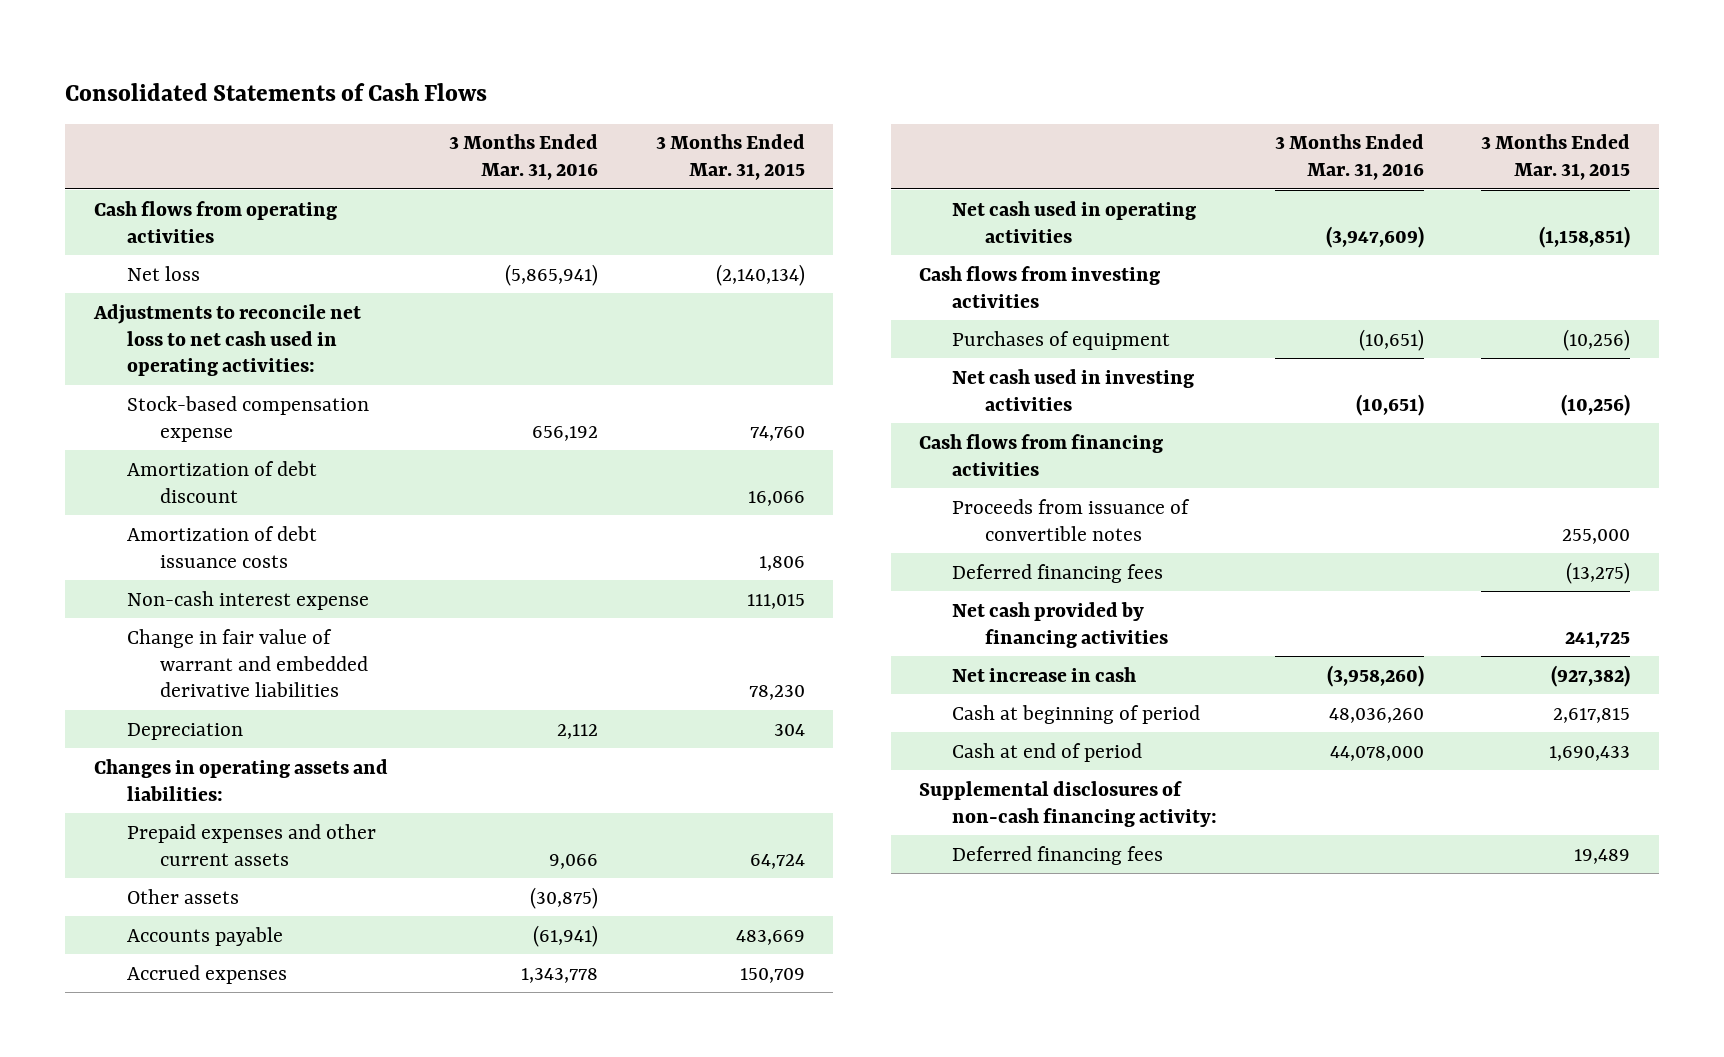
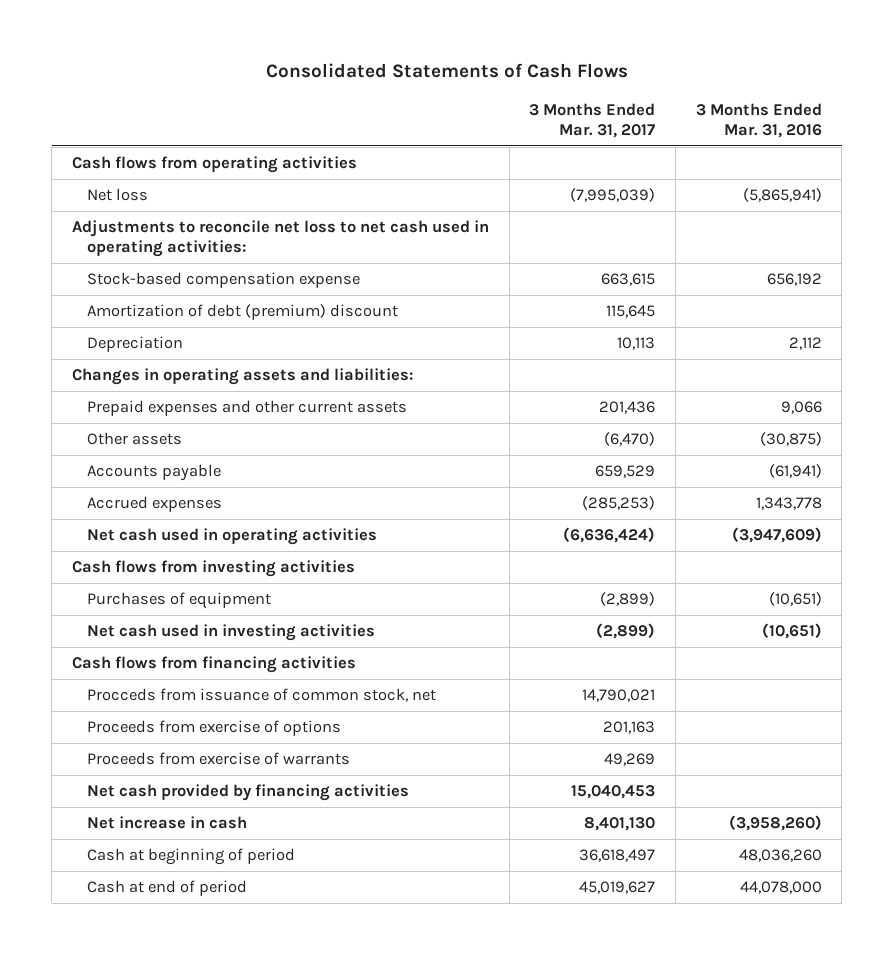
- | 3 Months Ended Mar. 31, 2016 | 3 Months Ended Mar. 31, 2015
+ | 3 Months Ended Mar. 31, 2017 | 3 Months Ended Mar. 31, 2016
- Amortization of debt discount | | 16,066
- Amortization of debt issuance costs | | 1,806
- Non-cash interest expense | | 111,015
- Change in fair value of warrant and embedded derivative liabilities | | 78,230
+ Amortization of debt (premium) discount | 115,645 |
- Proceeds from issuance of convertible notes | | 255,000
- Deferred financing fees | | (13,275)
+ Procceds from issuance of common stock, net | 14,790,021 |
+ Proceeds from exercise of options | 201,163 |
+ Proceeds from exercise of warrants | 49,269 |
- Supplemental disclosures of non-cash financing activity:
- Deferred financing fees | | 19,489

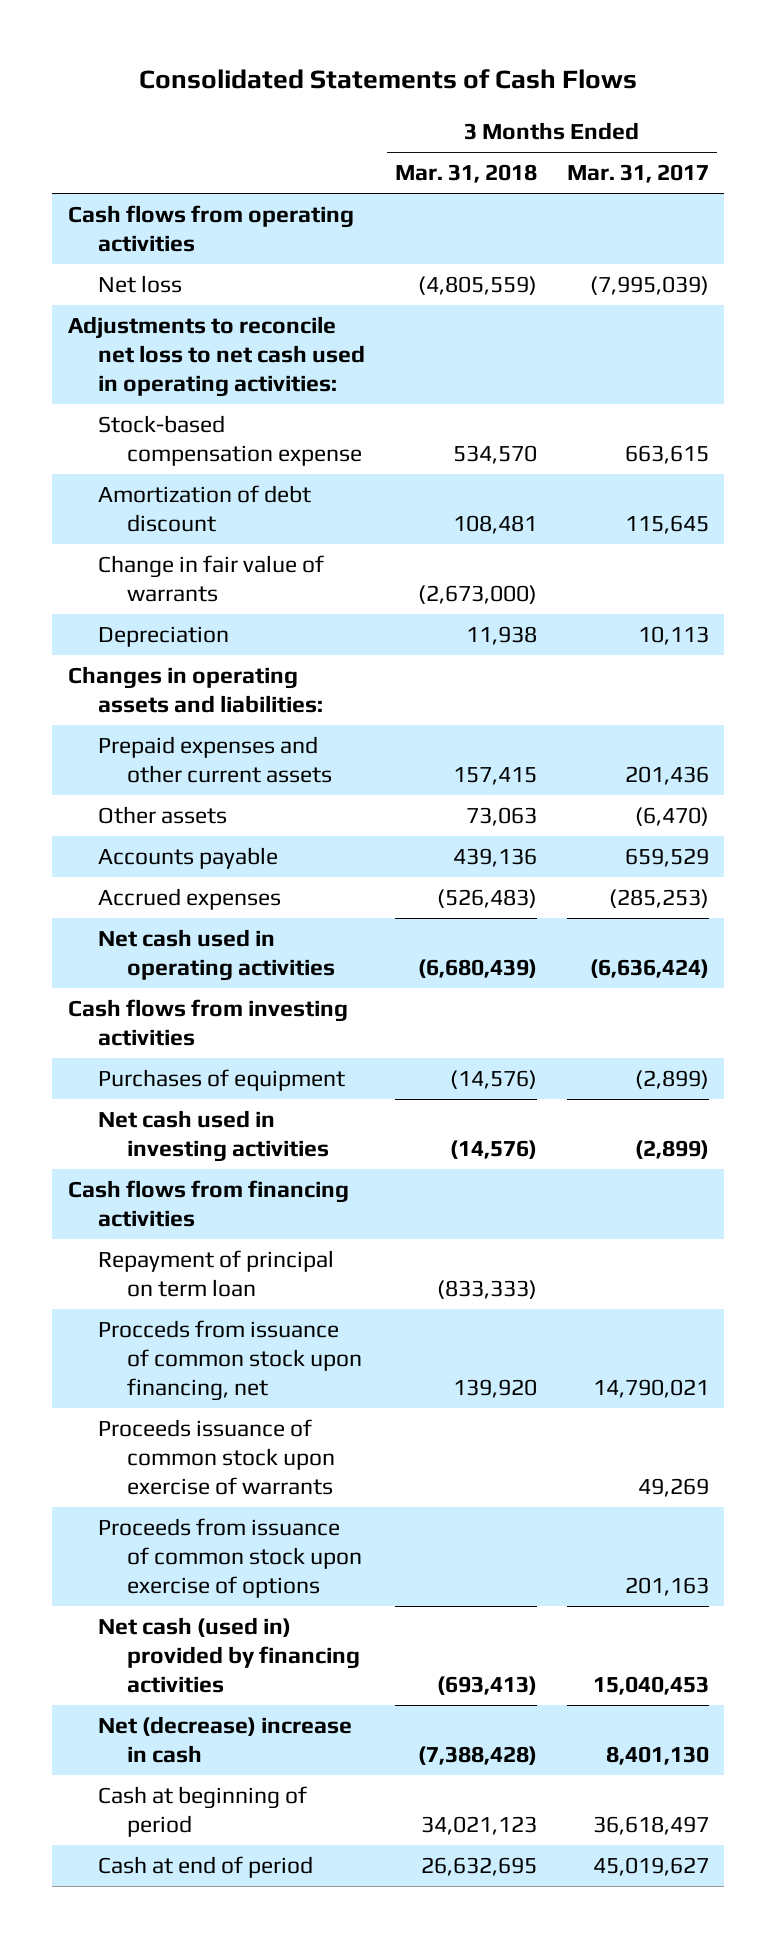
- | 3 Months Ended Mar. 31, 2017 | 3 Months Ended Mar. 31, 2016
+ | 3 Months Ended Mar. 31, 2018 | 3 Months Ended Mar. 31, 2017
- Amortization of debt (premium) discount | 115,645 |
+ Amortization of debt discount | 108,481 | 115,645
+ Change in fair value of warrants | (2,673,000) |
- Procceds from issuance of common stock, net | 14,790,021 |
- Proceeds from exercise of options | 201,163 |
- Proceeds from exercise of warrants | 49,269 |
- Net cash provided by financing activities | 15,040,453 |
- Net increase in cash | 8,401,130 | (3,958,260)
+ Repayment of principal on term loan | (833,333) |
+ Procceds from issuance of common stock upon financing, net | 139,920 | 14,790,021
+ Proceeds issuance of common stock upon exercise of warrants | | 49,269
+ Proceeds from issuance of common stock upon exercise of options | | 201,163
+ Net cash (used in) provided by financing activities | (693,413) | 15,040,453
+ Net (decrease) increase in cash | (7,388,428) | 8,401,130

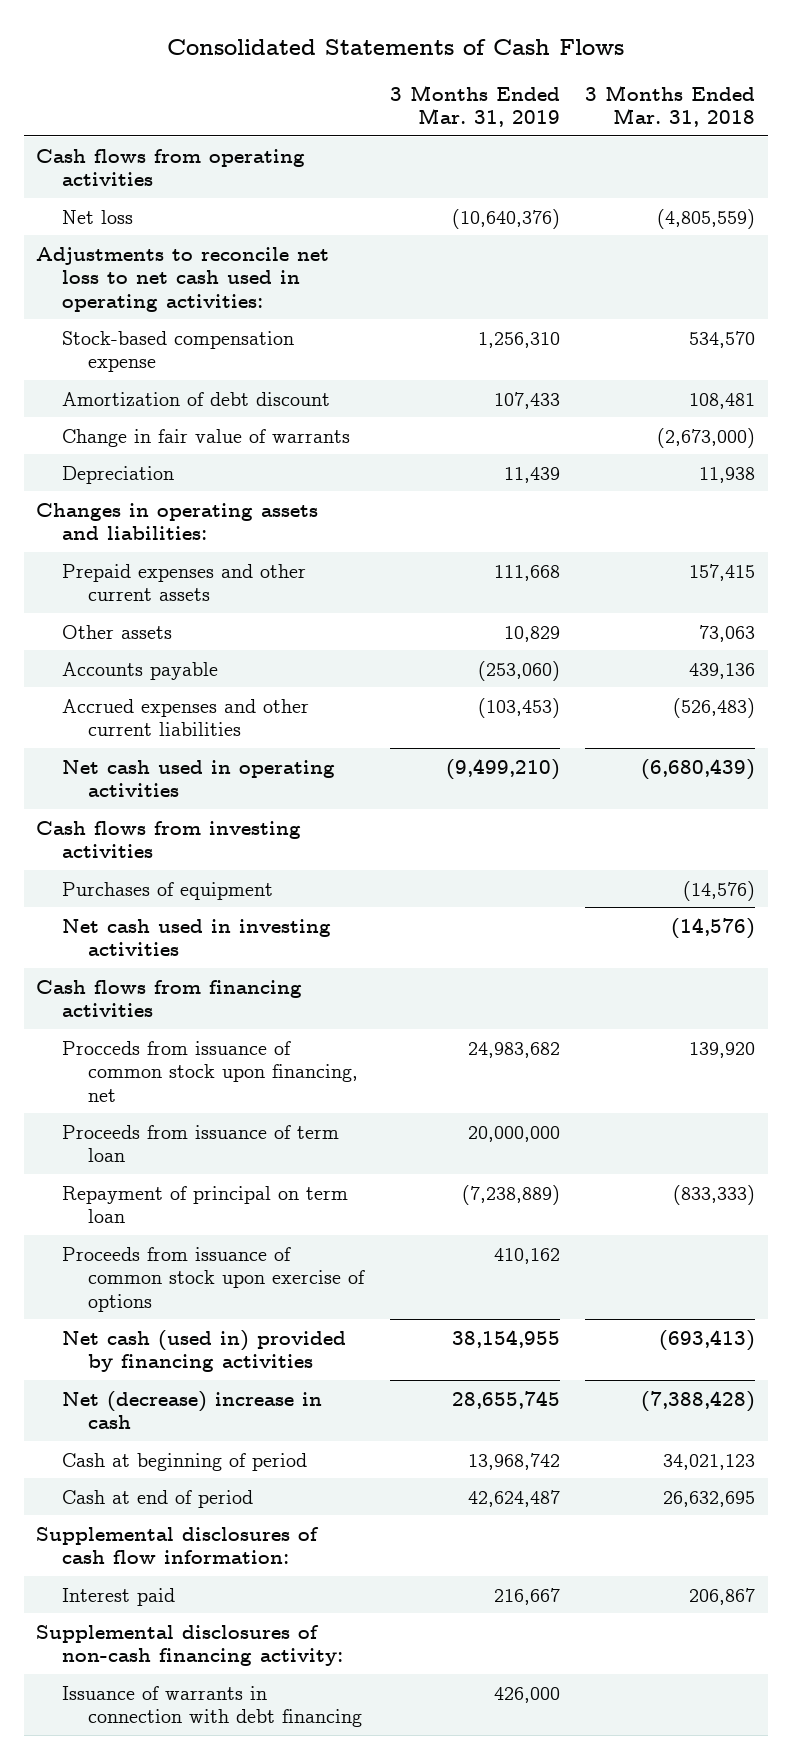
- | 3 Months Ended Mar. 31, 2018 | 3 Months Ended Mar. 31, 2017
+ | 3 Months Ended Mar. 31, 2019 | 3 Months Ended Mar. 31, 2018
- Accrued expenses | (526,483) | (285,253)
+ Accrued expenses and other current liabilities | (103,453) | (526,483)
- Proceeds issuance of common stock upon exercise of warrants | | 49,269
+ Proceeds from issuance of term loan | 20,000,000 |
moved down: Repayment of principal on term loan | (7,238,889) | (833,333)
+ Supplemental disclosures of cash flow information:
+ Interest paid | 216,667 | 206,867
+ Supplemental disclosures of non-cash financing activity:
+ Issuance of warrants in connection with debt financing | 426,000 |

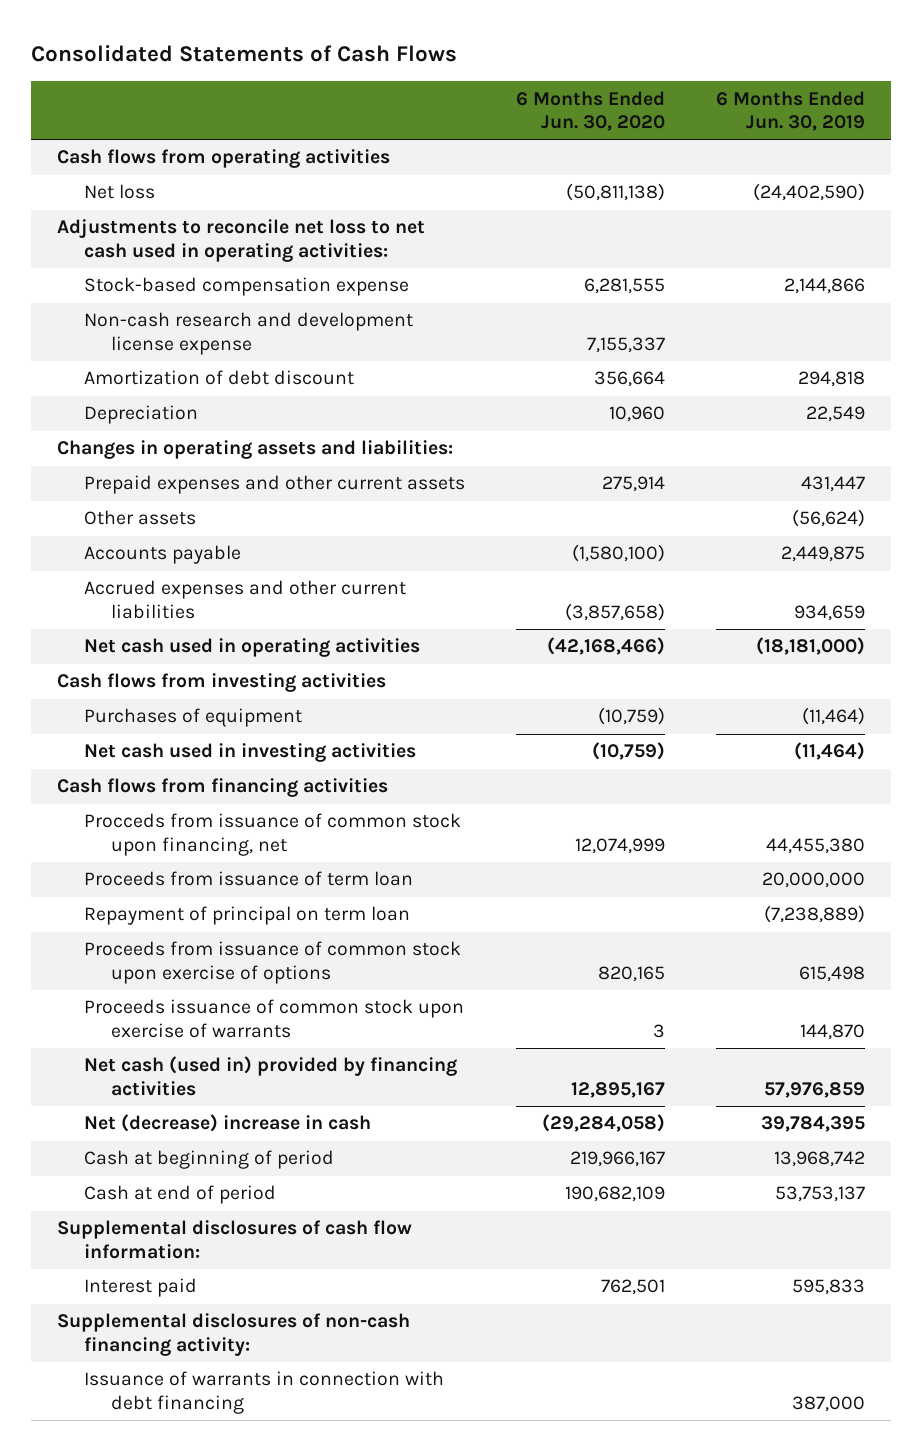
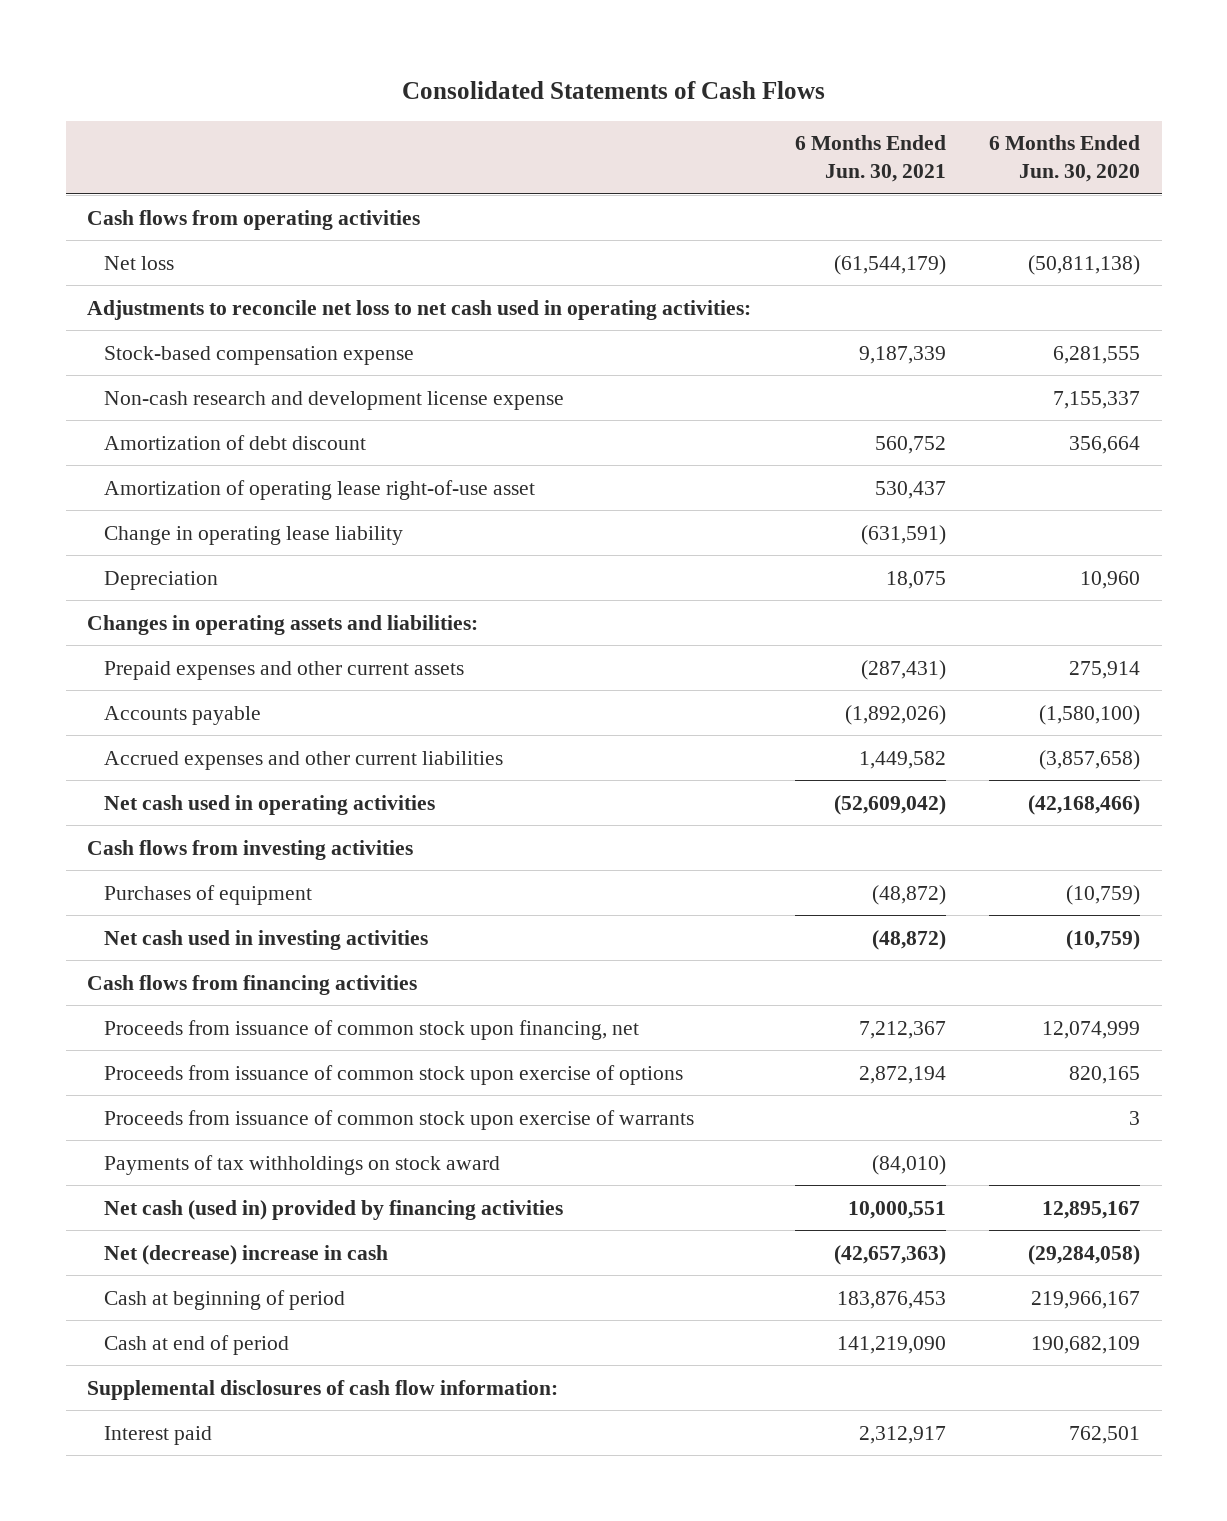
- | 6 Months Ended Jun. 30, 2020 | 6 Months Ended Jun. 30, 2019
+ | 6 Months Ended Jun. 30, 2021 | 6 Months Ended Jun. 30, 2020
+ Amortization of operating lease right-of-use asset | 530,437 |
+ Change in operating lease liability | (631,591) |
- Other assets | | (56,624)
- Procceds from issuance of common stock upon financing, net | 12,074,999 | 44,455,380
- Proceeds from issuance of term loan | | 20,000,000
- Repayment of principal on term loan | | (7,238,889)
+ Proceeds from issuance of common stock upon financing, net | 7,212,367 | 12,074,999
- Proceeds issuance of common stock upon exercise of warrants | 3 | 144,870
+ Proceeds from issuance of common stock upon exercise of warrants | | 3
+ Payments of tax withholdings on stock award | (84,010) |
- Supplemental disclosures of non-cash financing activity:
- Issuance of warrants in connection with debt financing | | 387,000

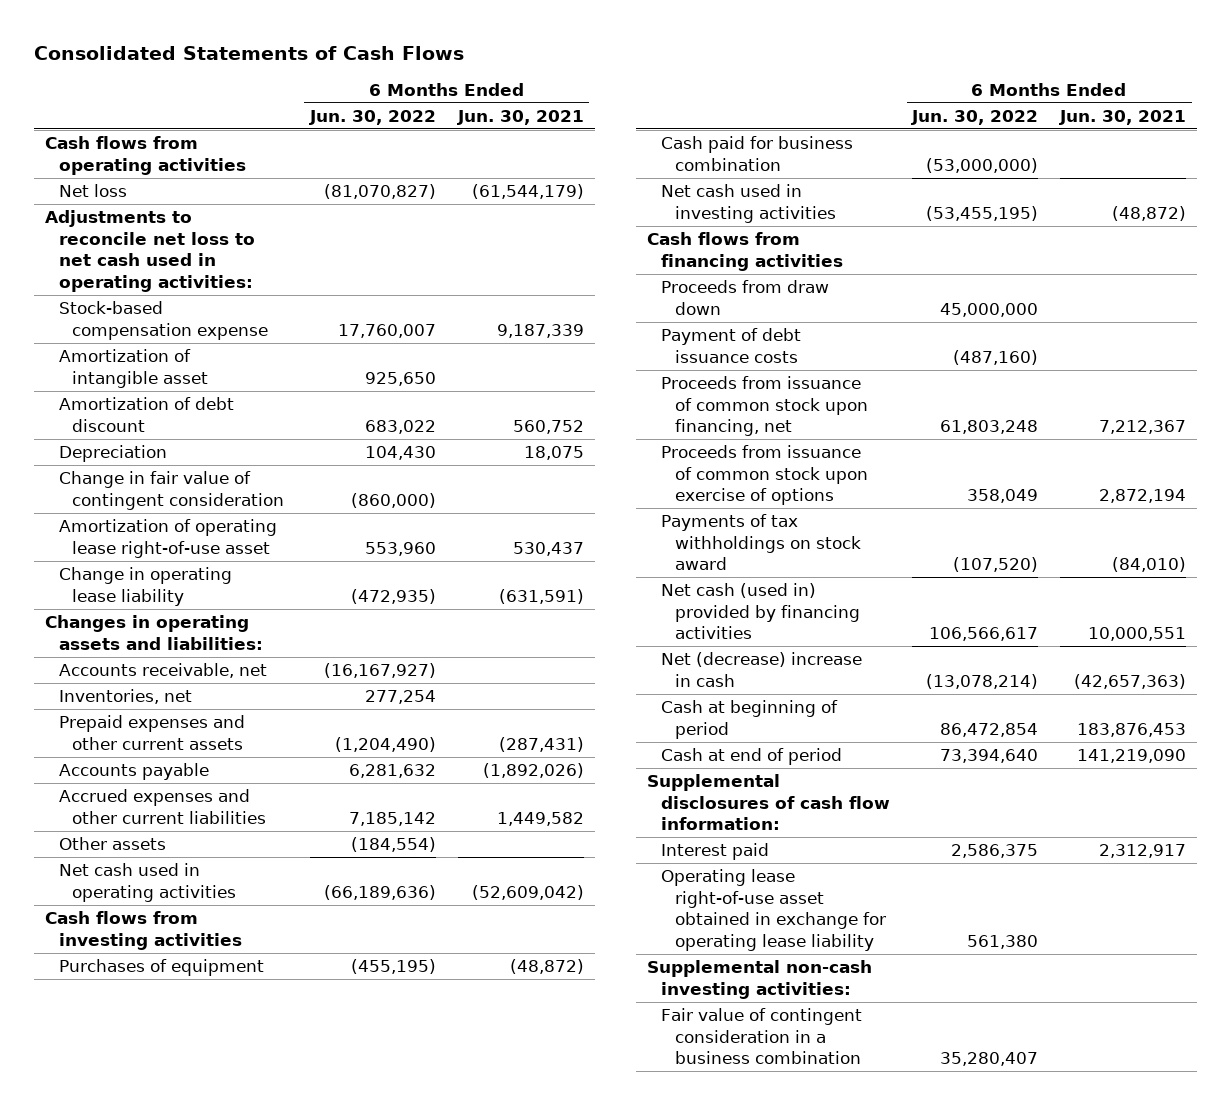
- | 6 Months Ended Jun. 30, 2021 | 6 Months Ended Jun. 30, 2020
+ | 6 Months Ended Jun. 30, 2022 | 6 Months Ended Jun. 30, 2021
- Non-cash research and development license expense | | 7,155,337
+ Amortization of intangible asset | 925,650 |
moved up: Depreciation | 104,430 | 18,075
+ Change in fair value of contingent consideration | (860,000) |
+ Accounts receivable, net | (16,167,927) |
+ Inventories, net | 277,254 |
+ Other assets | (184,554) |
+ Cash paid for business combination | (53,000,000) |
+ Proceeds from draw down | 45,000,000 |
+ Payment of debt issuance costs | (487,160) |
- Proceeds from issuance of common stock upon exercise of warrants | | 3
+ Operating lease right-of-use asset obtained in exchange for operating lease liability | 561,380 |
+ Supplemental non-cash investing activities:
+ Fair value of contingent consideration in a business combination | 35,280,407 |

